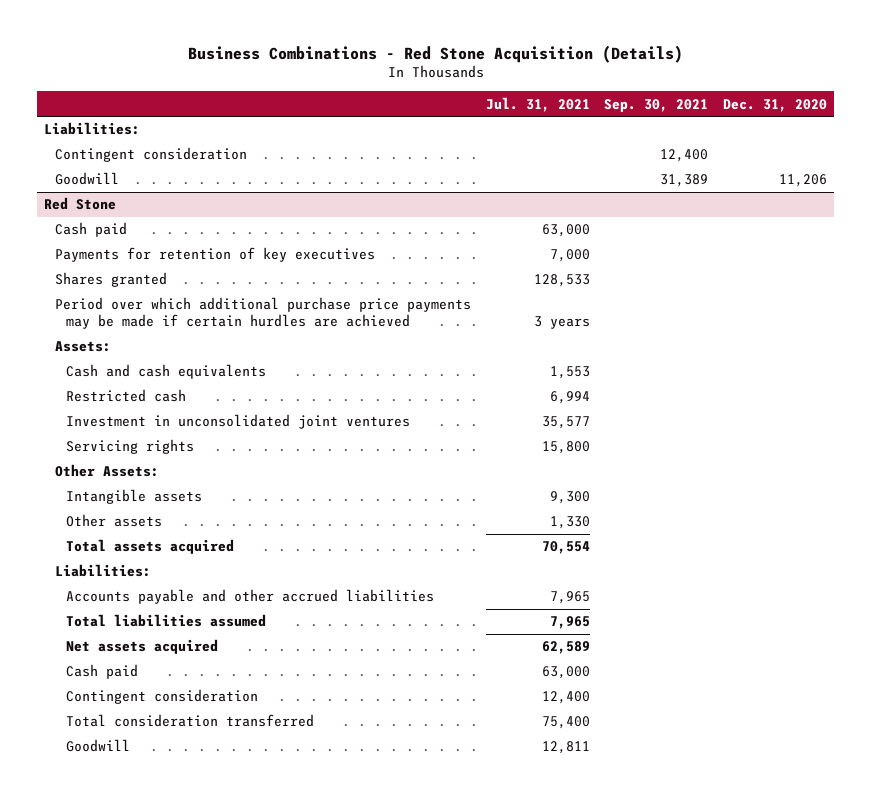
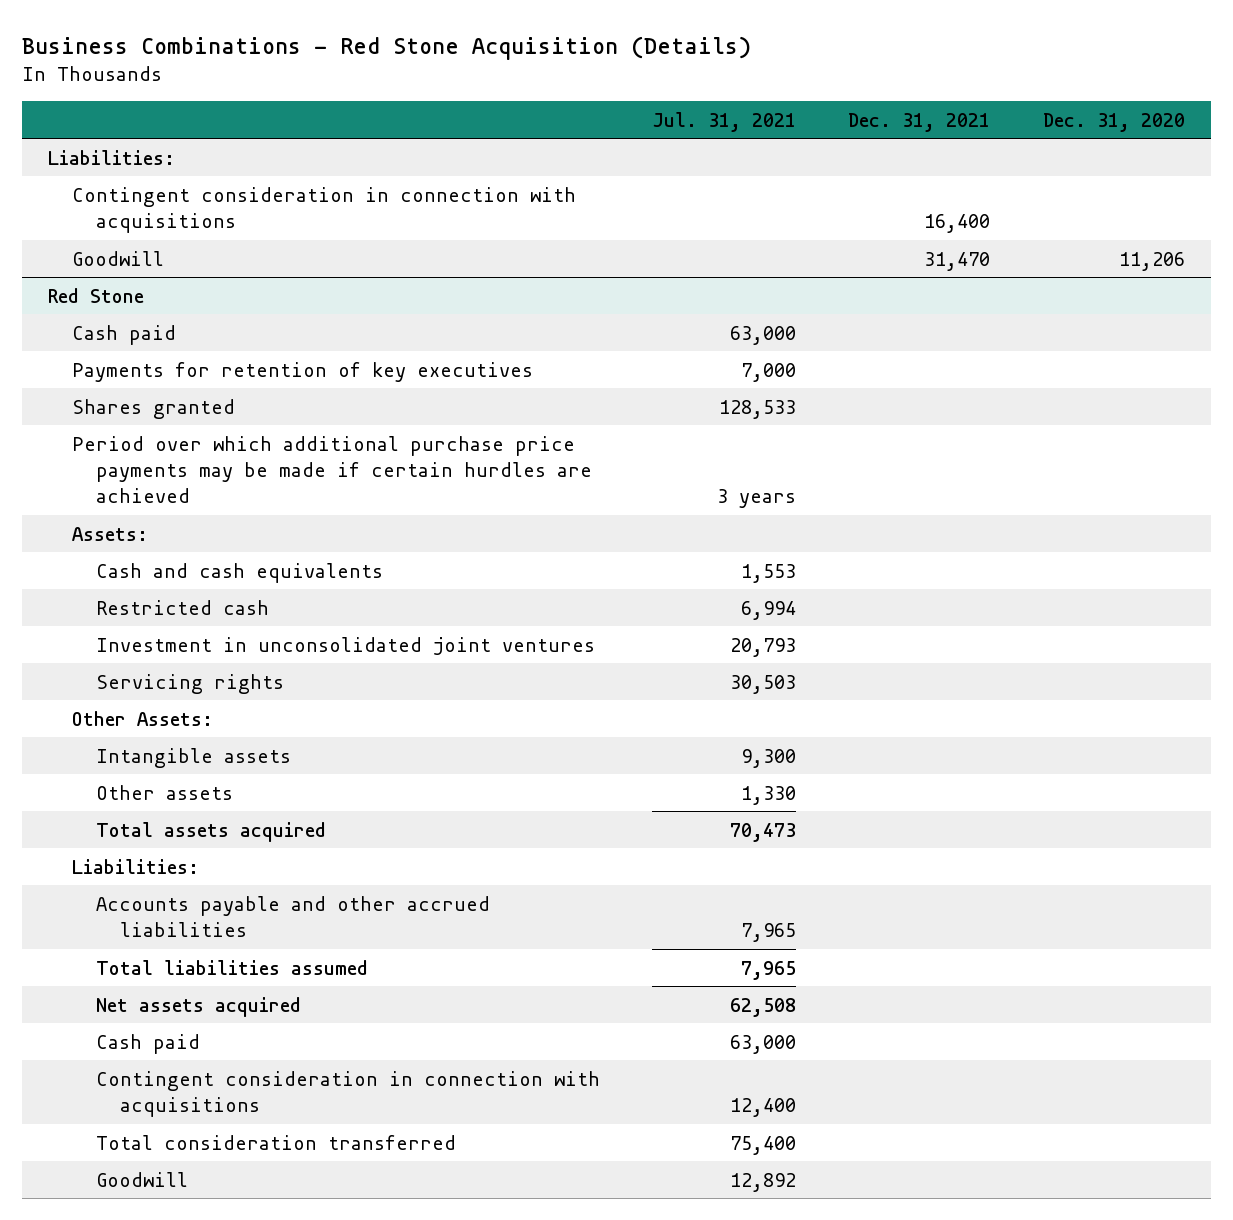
- | Jul. 31, 2021 | Sep. 30, 2021 | Dec. 31, 2020
+ | Jul. 31, 2021 | Dec. 31, 2021 | Dec. 31, 2020
- Contingent consideration | | 12,400 |
+ Contingent consideration in connection with acquisitions | | 16,400 |
@ Red Stone
- Investment in unconsolidated joint ventures | 35,577 | |
- Servicing rights | 15,800 | |
+ Investment in unconsolidated joint ventures | 20,793 | |
+ Servicing rights | 30,503 | |
- Total assets acquired | 70,554 | |
+ Total assets acquired | 70,473 | |
- Net assets acquired | 62,589 | |
+ Net assets acquired | 62,508 | |
- Contingent consideration | 12,400 | |
+ Contingent consideration in connection with acquisitions | 12,400 | |
- Goodwill | 12,811 | |
+ Goodwill | 12,892 | |

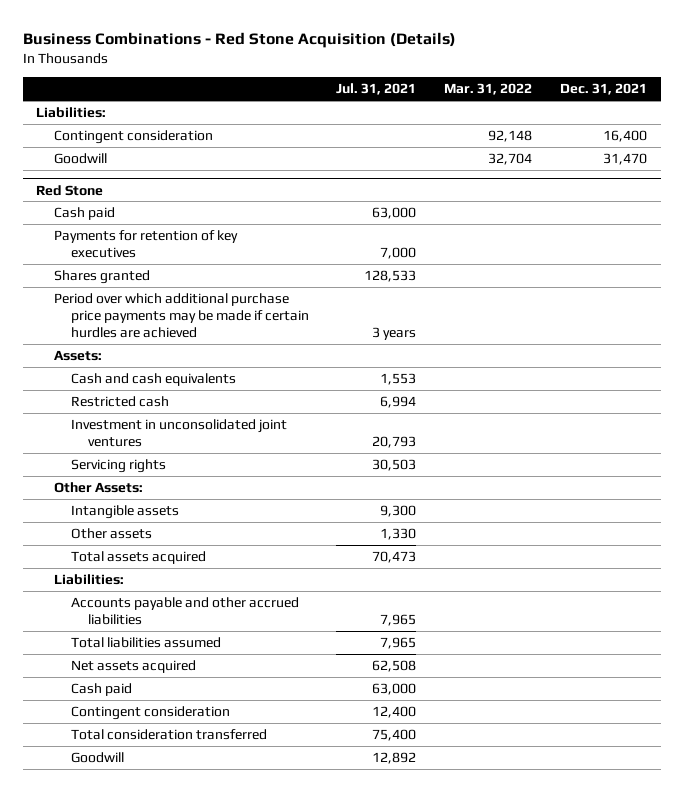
- | Jul. 31, 2021 | Dec. 31, 2021 | Dec. 31, 2020
+ | Jul. 31, 2021 | Mar. 31, 2022 | Dec. 31, 2021
- Contingent consideration in connection with acquisitions | | 16,400 |
+ Contingent consideration | | 92,148 | 16,400
@ Red Stone
- Contingent consideration in connection with acquisitions | 12,400 | |
+ Contingent consideration | 12,400 | |

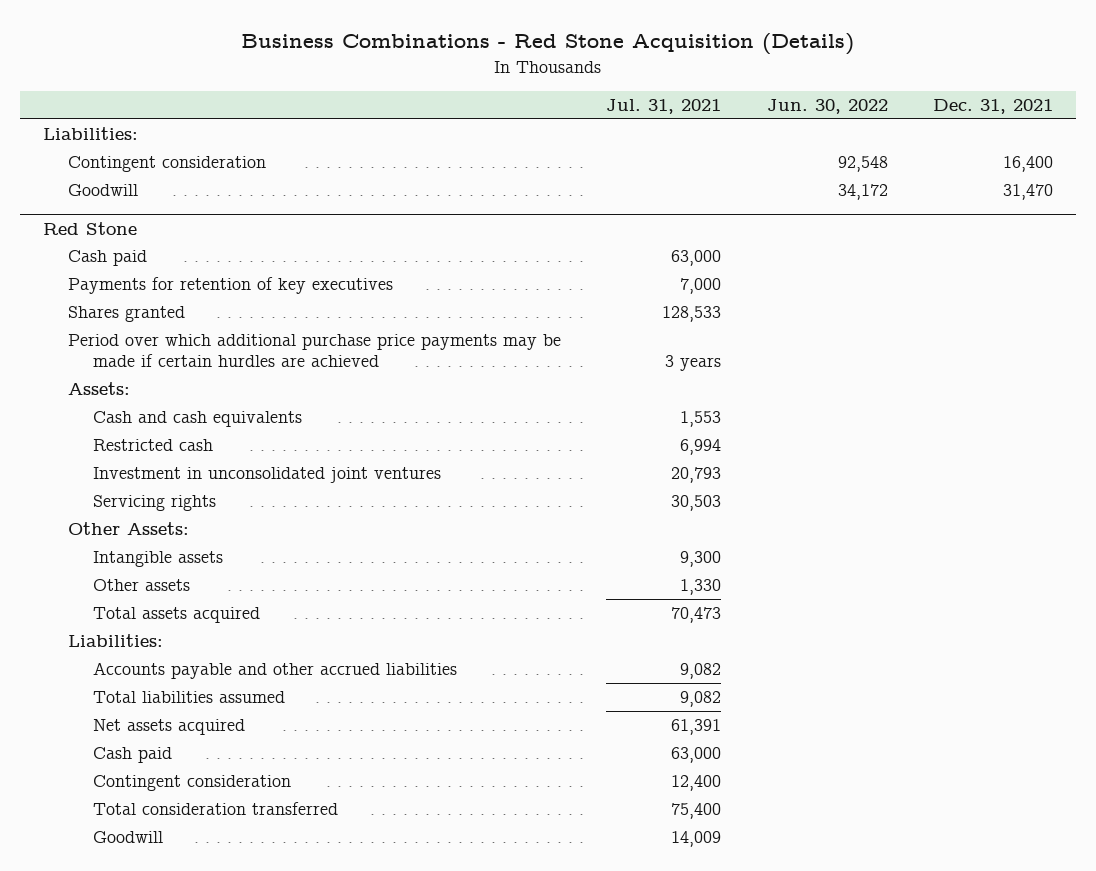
- | Jul. 31, 2021 | Mar. 31, 2022 | Dec. 31, 2021
+ | Jul. 31, 2021 | Jun. 30, 2022 | Dec. 31, 2021
@ Red Stone
- Accounts payable and other accrued liabilities | 7,965 | |
- Total liabilities assumed | 7,965 | |
- Net assets acquired | 62,508 | |
+ Accounts payable and other accrued liabilities | 9,082 | |
+ Total liabilities assumed | 9,082 | |
+ Net assets acquired | 61,391 | |
- Goodwill | 12,892 | |
+ Goodwill | 14,009 | |

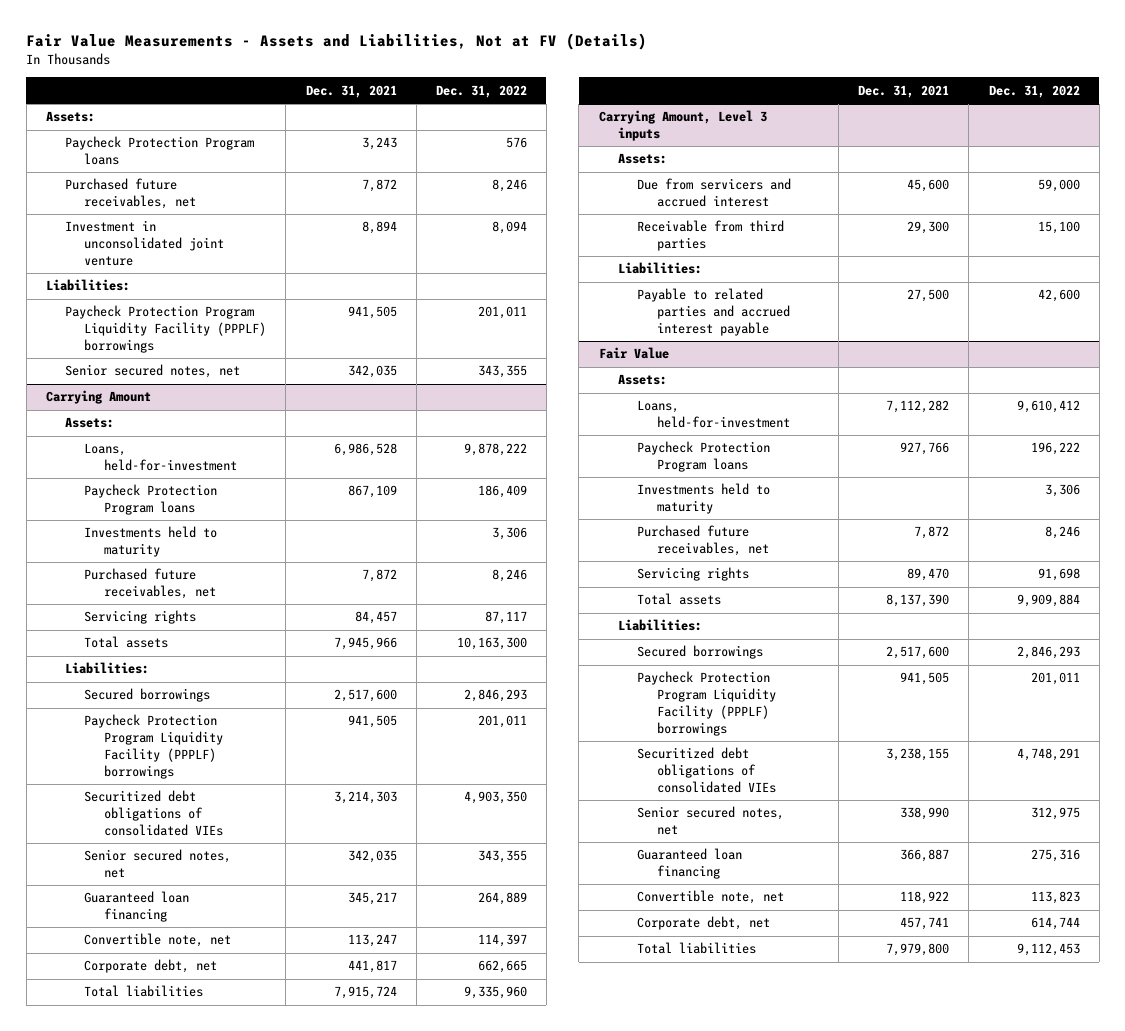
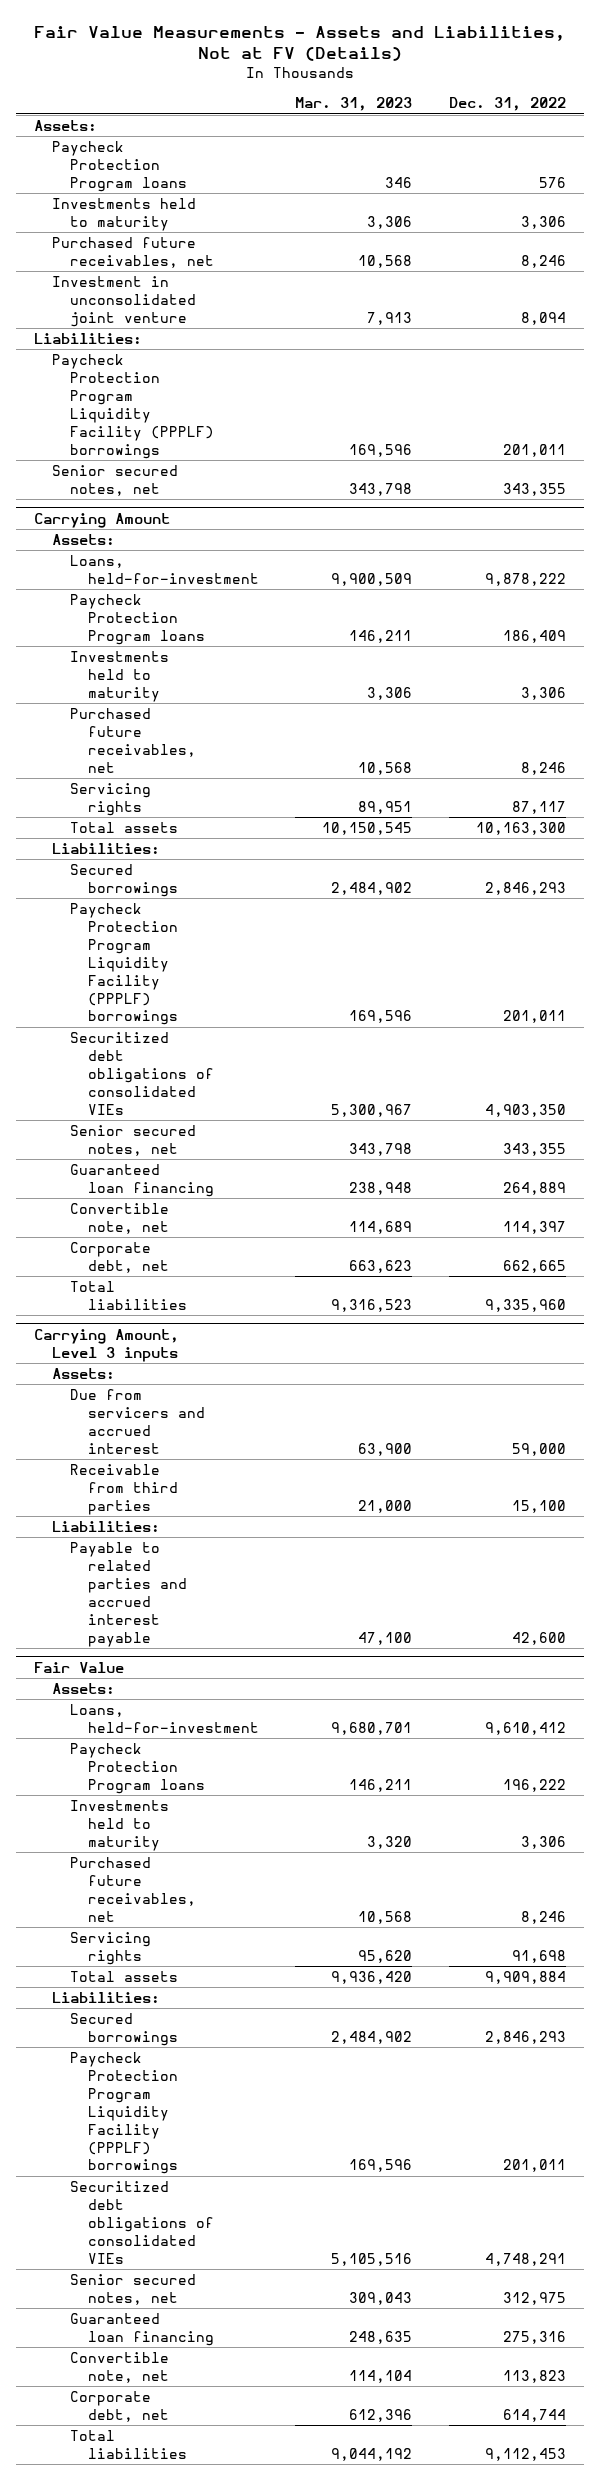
- | Dec. 31, 2021 | Dec. 31, 2022
+ | Mar. 31, 2023 | Dec. 31, 2022
+ Investments held to maturity | 3,306 | 3,306

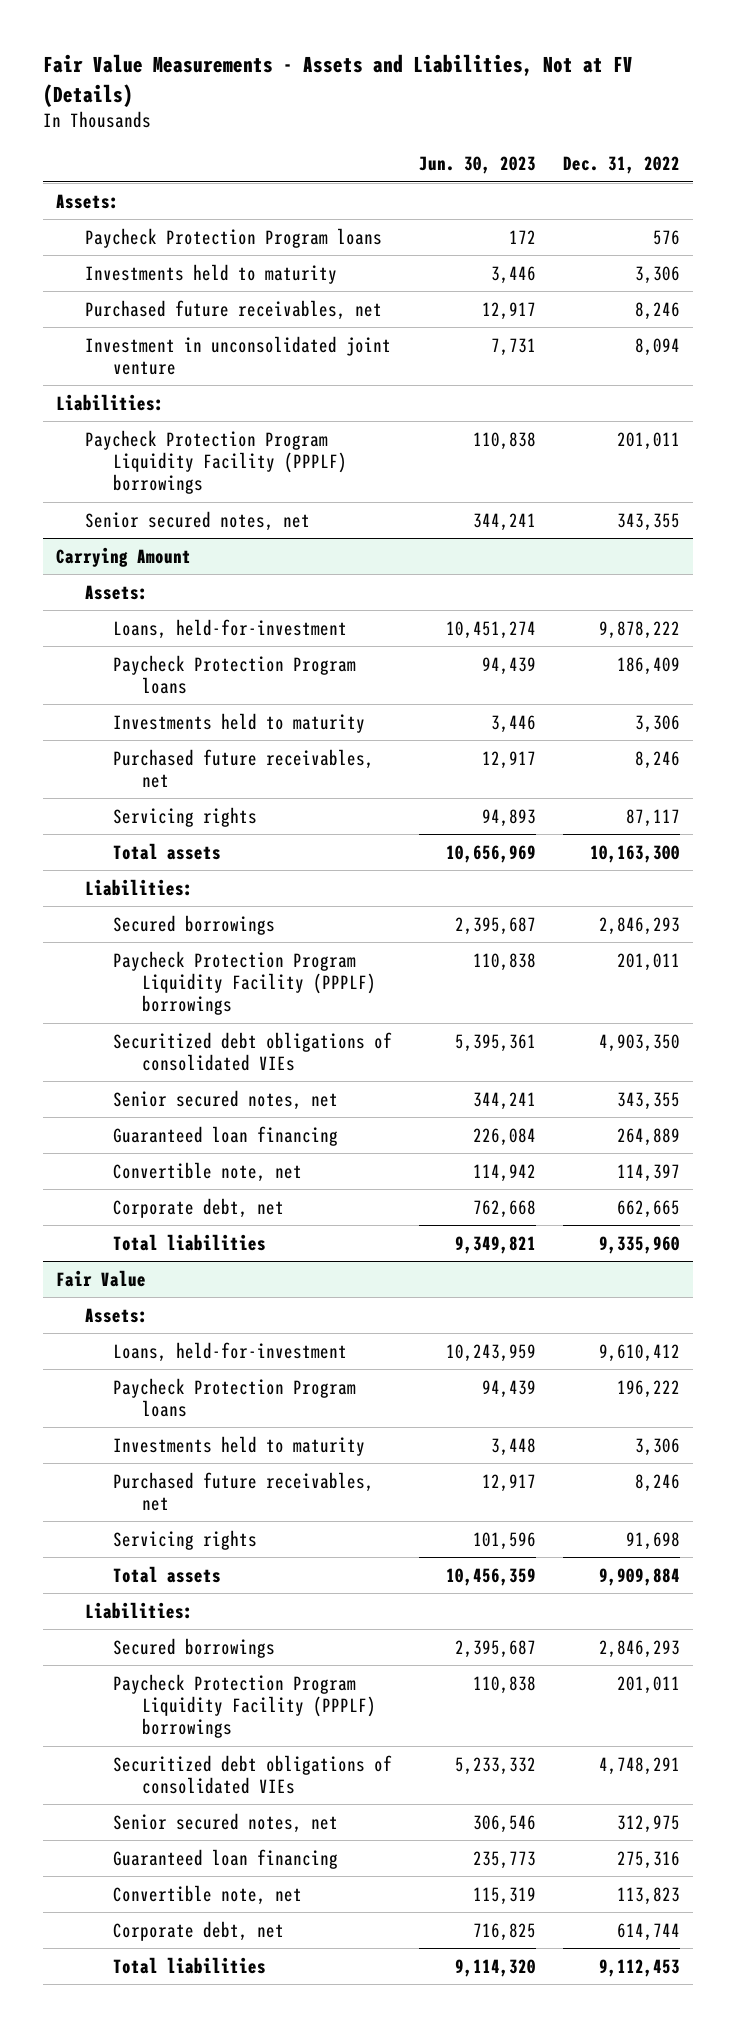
- | Mar. 31, 2023 | Dec. 31, 2022
+ | Jun. 30, 2023 | Dec. 31, 2022
- Carrying Amount, Level 3 inputs
- Assets:
- Due from servicers and accrued interest | 63,900 | 59,000
- Receivable from third parties | 21,000 | 15,100
- Liabilities:
- Payable to related parties and accrued interest payable | 47,100 | 42,600

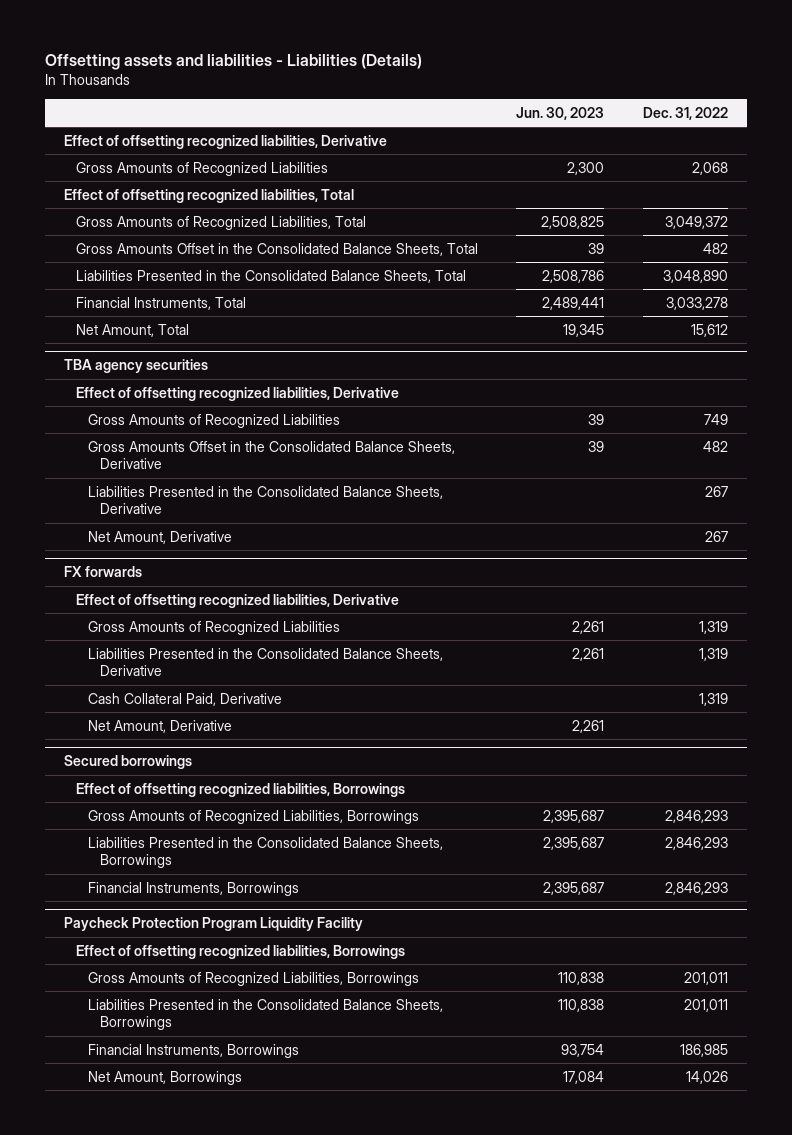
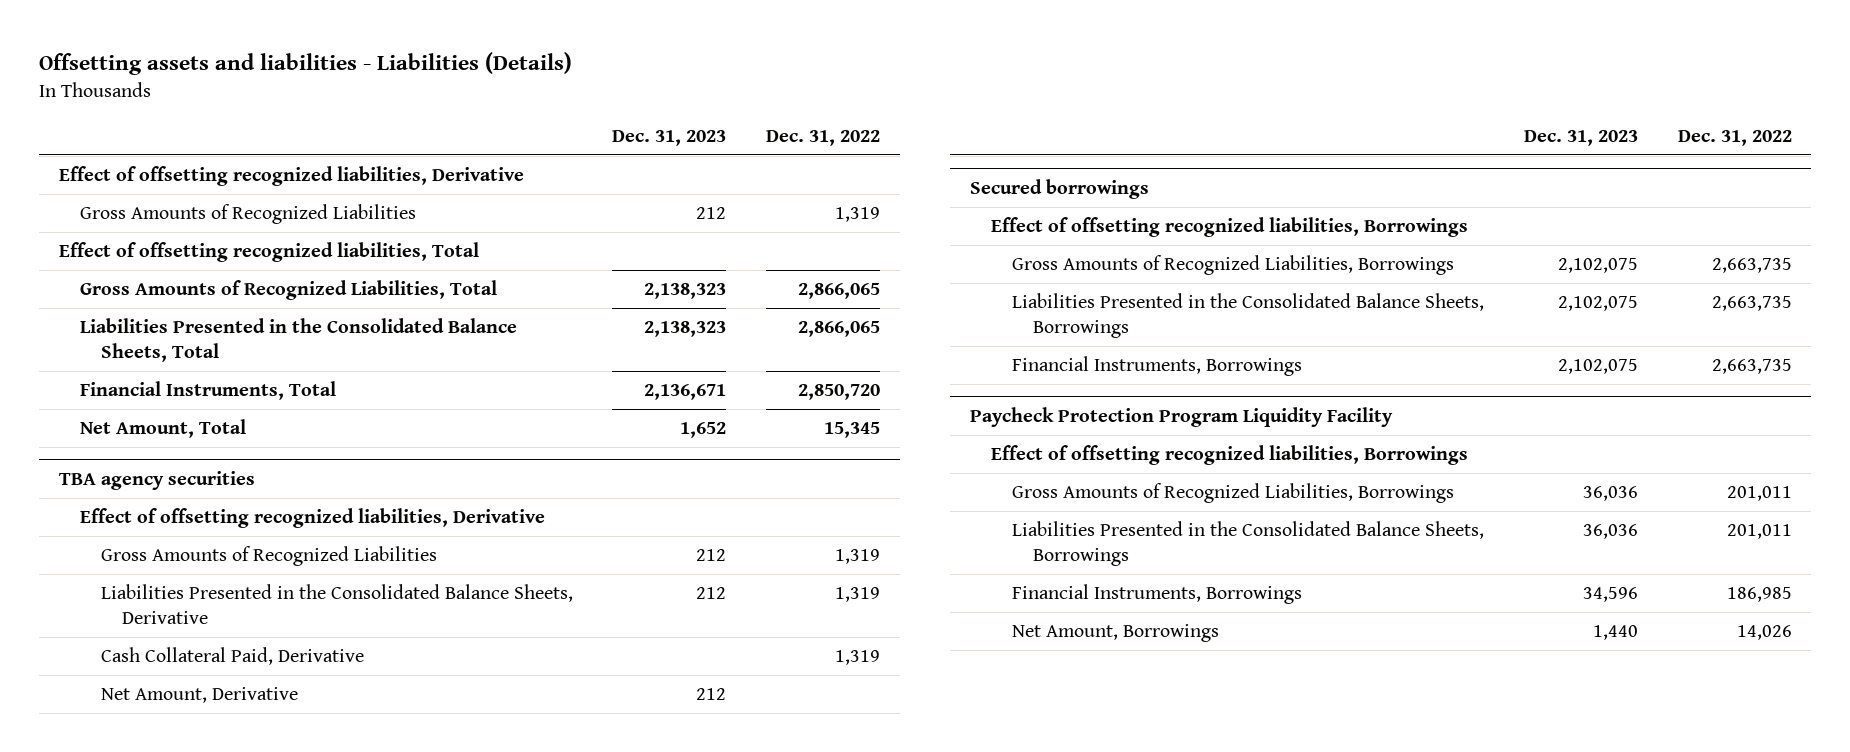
- | Jun. 30, 2023 | Dec. 31, 2022
+ | Dec. 31, 2023 | Dec. 31, 2022
- Gross Amounts of Recognized Liabilities | 2,300 | 2,068
+ Gross Amounts of Recognized Liabilities | 212 | 1,319
- Gross Amounts of Recognized Liabilities, Total | 2,508,825 | 3,049,372
- Gross Amounts Offset in the Consolidated Balance Sheets, Total | 39 | 482
- Liabilities Presented in the Consolidated Balance Sheets, Total | 2,508,786 | 3,048,890
- Financial Instruments, Total | 2,489,441 | 3,033,278
- Net Amount, Total | 19,345 | 15,612
+ Gross Amounts of Recognized Liabilities, Total | 2,138,323 | 2,866,065
+ Liabilities Presented in the Consolidated Balance Sheets, Total | 2,138,323 | 2,866,065
+ Financial Instruments, Total | 2,136,671 | 2,850,720
+ Net Amount, Total | 1,652 | 15,345
@ TBA agency securities
- Gross Amounts of Recognized Liabilities | 39 | 749
- Gross Amounts Offset in the Consolidated Balance Sheets, Derivative | 39 | 482
- Liabilities Presented in the Consolidated Balance Sheets, Derivative | | 267
- Net Amount, Derivative | | 267
- FX forwards
- Effect of offsetting recognized liabilities, Derivative
@ Secured borrowings
- Gross Amounts of Recognized Liabilities, Borrowings | 2,395,687 | 2,846,293
- Liabilities Presented in the Consolidated Balance Sheets, Borrowings | 2,395,687 | 2,846,293
- Financial Instruments, Borrowings | 2,395,687 | 2,846,293
+ Gross Amounts of Recognized Liabilities, Borrowings | 2,102,075 | 2,663,735
+ Liabilities Presented in the Consolidated Balance Sheets, Borrowings | 2,102,075 | 2,663,735
+ Financial Instruments, Borrowings | 2,102,075 | 2,663,735

